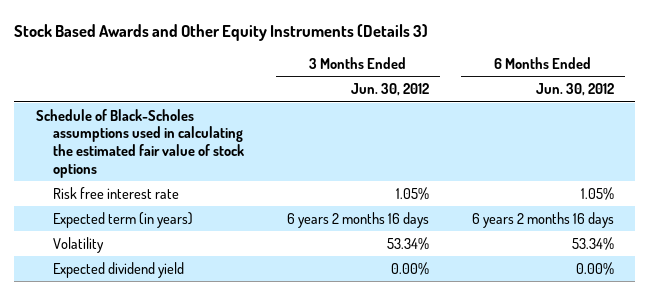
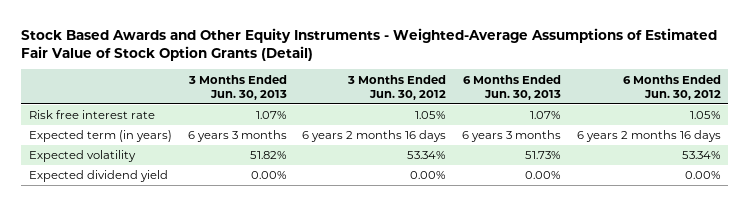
- Stock Based Awards and Other Equity Instruments (Details 3)
+ Stock Based Awards and Other Equity Instruments - Weighted-Average Assumptions of Estimated Fair Value of Stock Option Grants (Detail)
- | 3 Months Ended Jun. 30, 2012 | 6 Months Ended Jun. 30, 2012
+ | 3 Months Ended Jun. 30, 2013 | 3 Months Ended Jun. 30, 2012 | 6 Months Ended Jun. 30, 2013 | 6 Months Ended Jun. 30, 2012
- Schedule of Black-Scholes assumptions used in calculating the estimated fair value of stock options
- Volatility | 53.34% | 53.34%
+ Expected volatility | 51.82% | 53.34% | 51.73% | 53.34%

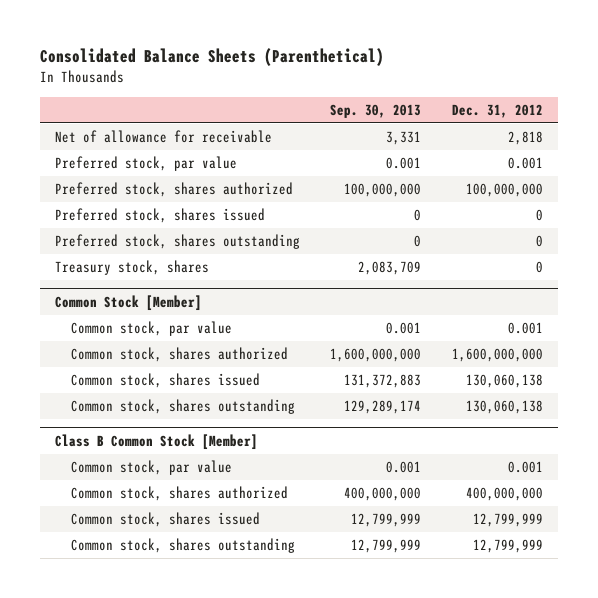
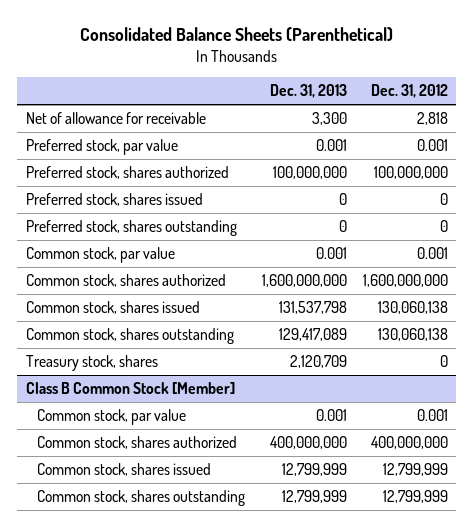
- | Sep. 30, 2013 | Dec. 31, 2012
+ | Dec. 31, 2013 | Dec. 31, 2012
- Common Stock [Member]
moved down: Treasury stock, shares | 2,120,709 | 0

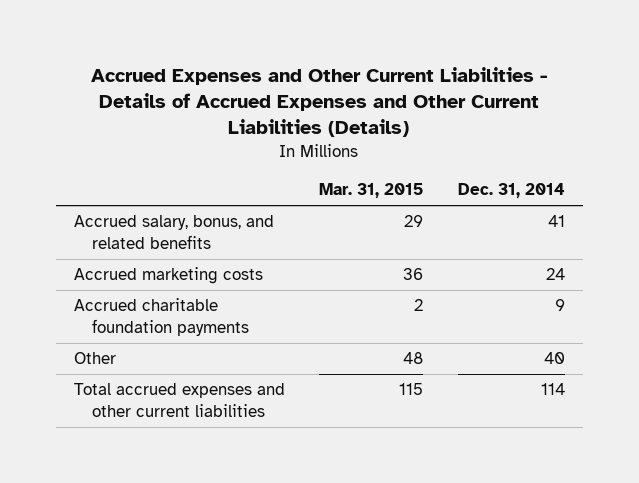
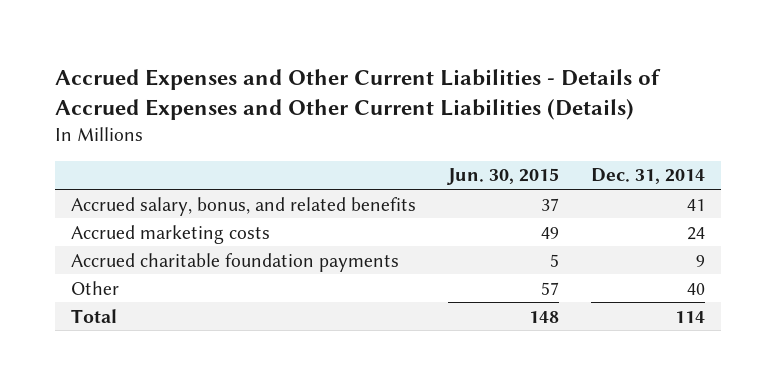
- | Mar. 31, 2015 | Dec. 31, 2014
+ | Jun. 30, 2015 | Dec. 31, 2014
- Total accrued expenses and other current liabilities | 115 | 114
+ Total | 148 | 114

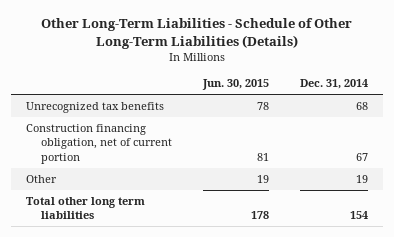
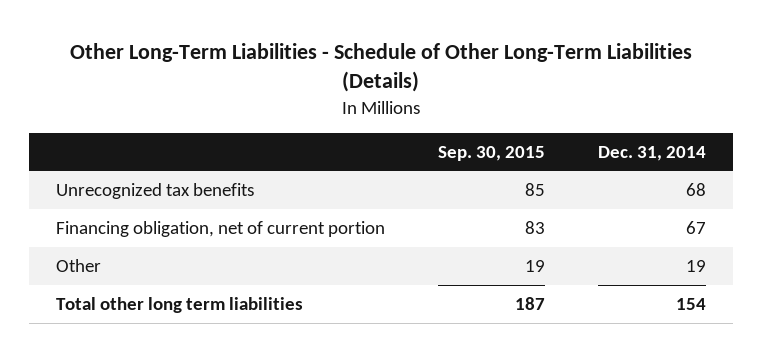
- | Jun. 30, 2015 | Dec. 31, 2014
+ | Sep. 30, 2015 | Dec. 31, 2014
- Construction financing obligation, net of current portion | 81 | 67
+ Financing obligation, net of current portion | 83 | 67

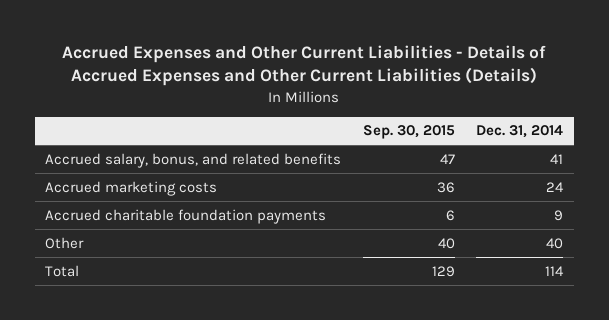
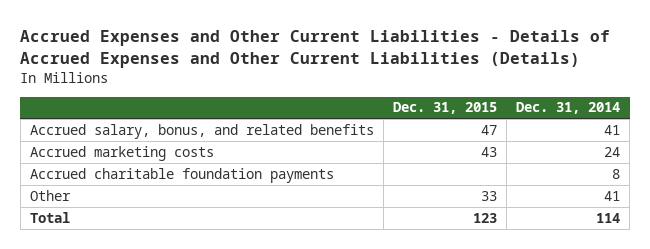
- | Sep. 30, 2015 | Dec. 31, 2014
+ | Dec. 31, 2015 | Dec. 31, 2014
- Accrued charitable foundation payments | 6 | 9
- Other | 40 | 40
+ Accrued charitable foundation payments | | 8
+ Other | 33 | 41

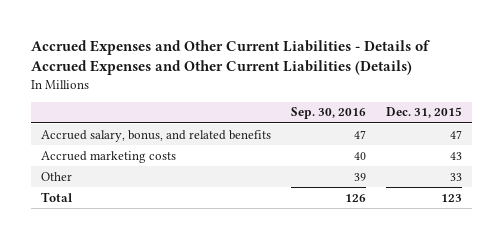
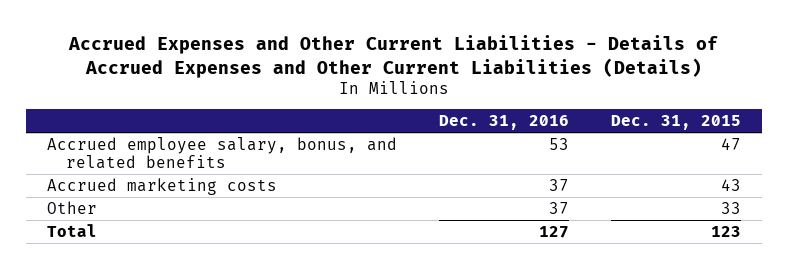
- | Sep. 30, 2016 | Dec. 31, 2015
+ | Dec. 31, 2016 | Dec. 31, 2015
- Accrued salary, bonus, and related benefits | 47 | 47
+ Accrued employee salary, bonus, and related benefits | 53 | 47

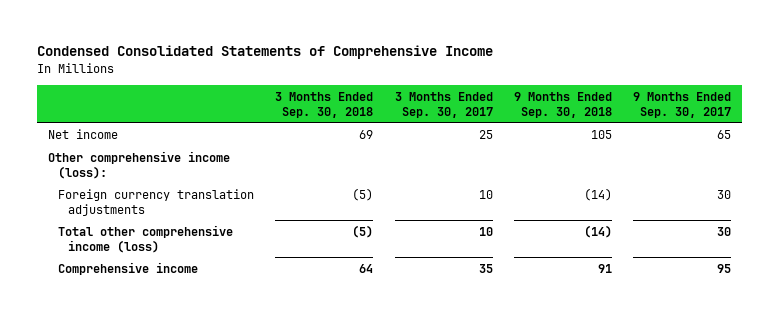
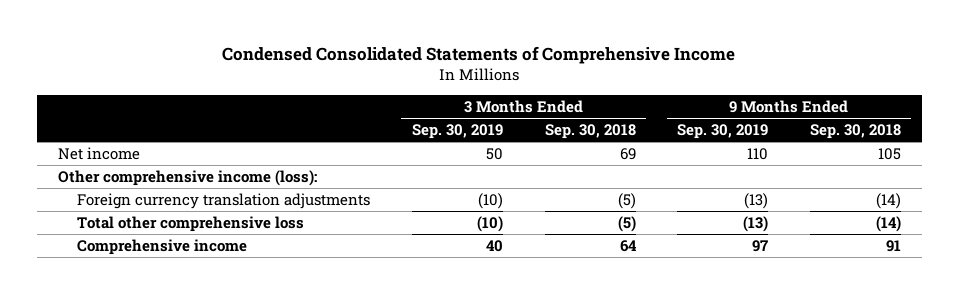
- | 3 Months Ended Sep. 30, 2018 | 3 Months Ended Sep. 30, 2017 | 9 Months Ended Sep. 30, 2018 | 9 Months Ended Sep. 30, 2017
+ | 3 Months Ended Sep. 30, 2019 | 3 Months Ended Sep. 30, 2018 | 9 Months Ended Sep. 30, 2019 | 9 Months Ended Sep. 30, 2018
- Total other comprehensive income (loss) | (5) | 10 | (14) | 30
+ Total other comprehensive loss | (10) | (5) | (13) | (14)

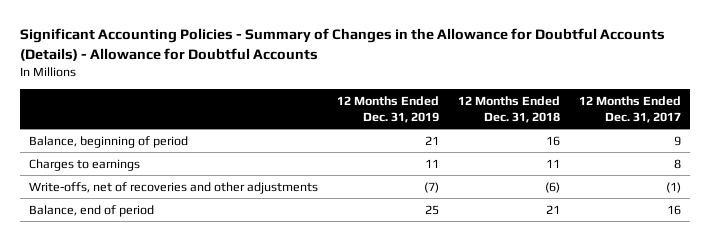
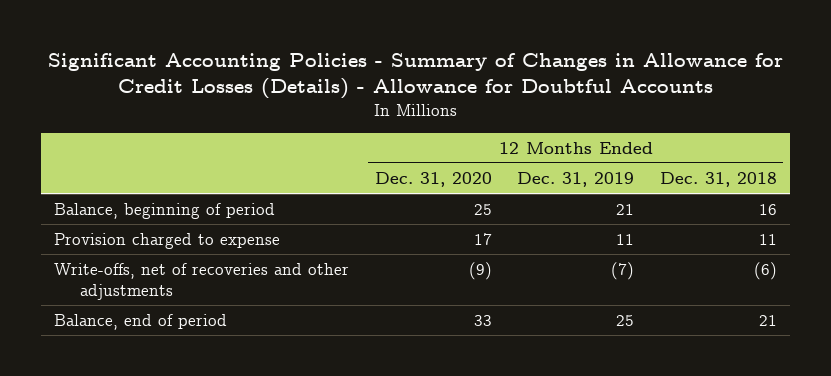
- Significant Accounting Policies - Summary of Changes in the Allowance for Doubtful Accounts (Details) - Allowance for Doubtful Accounts
+ Significant Accounting Policies - Summary of Changes in Allowance for Credit Losses (Details) - Allowance for Doubtful Accounts
- | 12 Months Ended Dec. 31, 2019 | 12 Months Ended Dec. 31, 2018 | 12 Months Ended Dec. 31, 2017
+ | 12 Months Ended Dec. 31, 2020 | 12 Months Ended Dec. 31, 2019 | 12 Months Ended Dec. 31, 2018
- Charges to earnings | 11 | 11 | 8
+ Provision charged to expense | 17 | 11 | 11

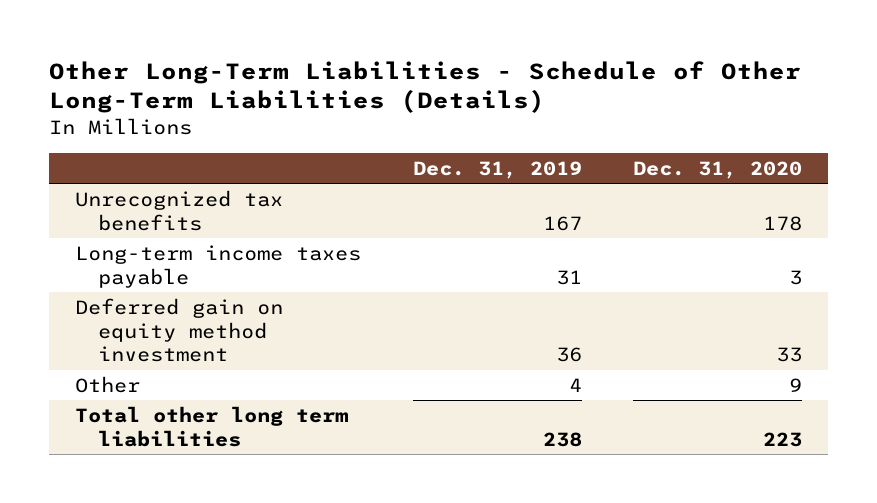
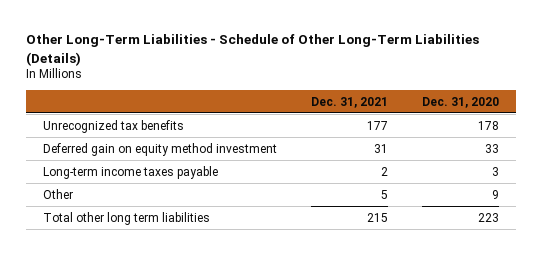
- | Dec. 31, 2019 | Dec. 31, 2020
+ | Dec. 31, 2021 | Dec. 31, 2020
moved down: Long-term income taxes payable | 2 | 3

